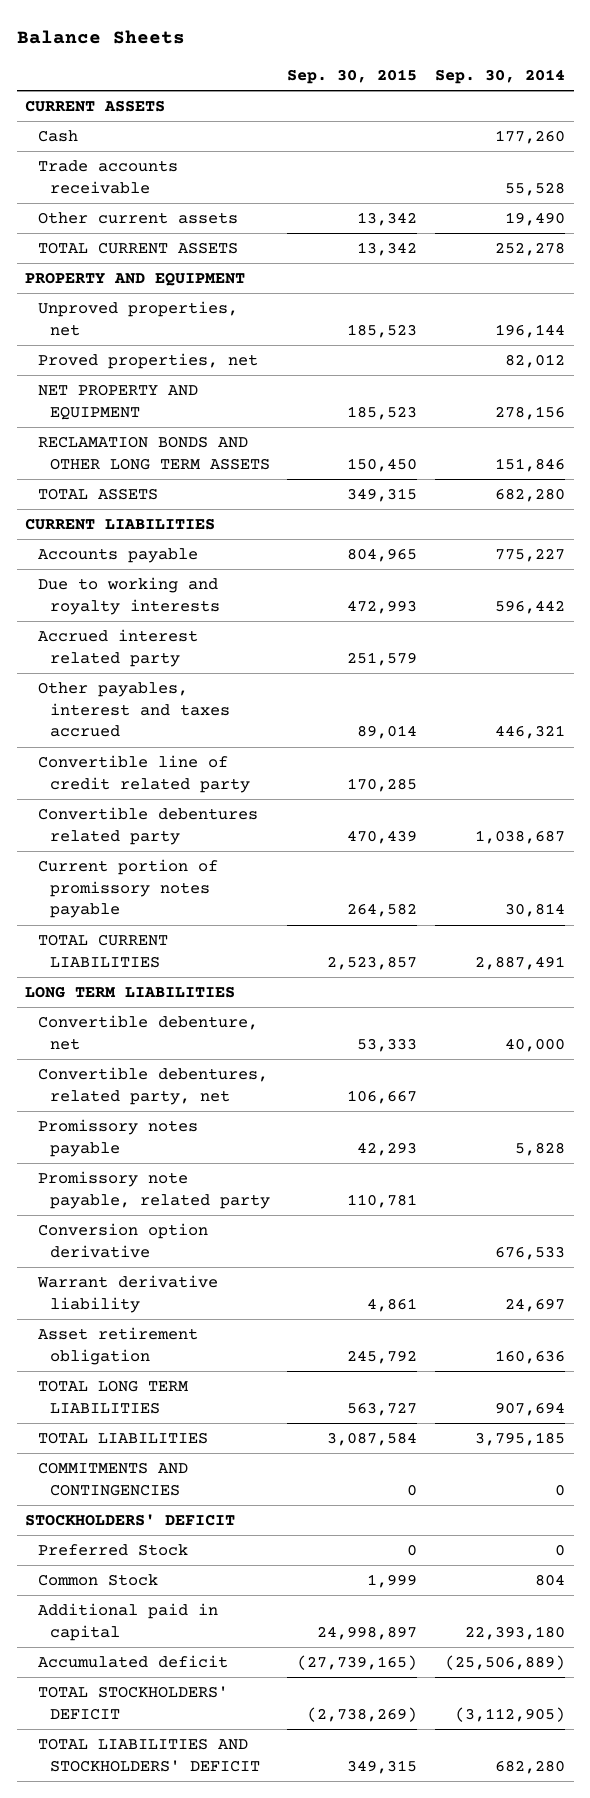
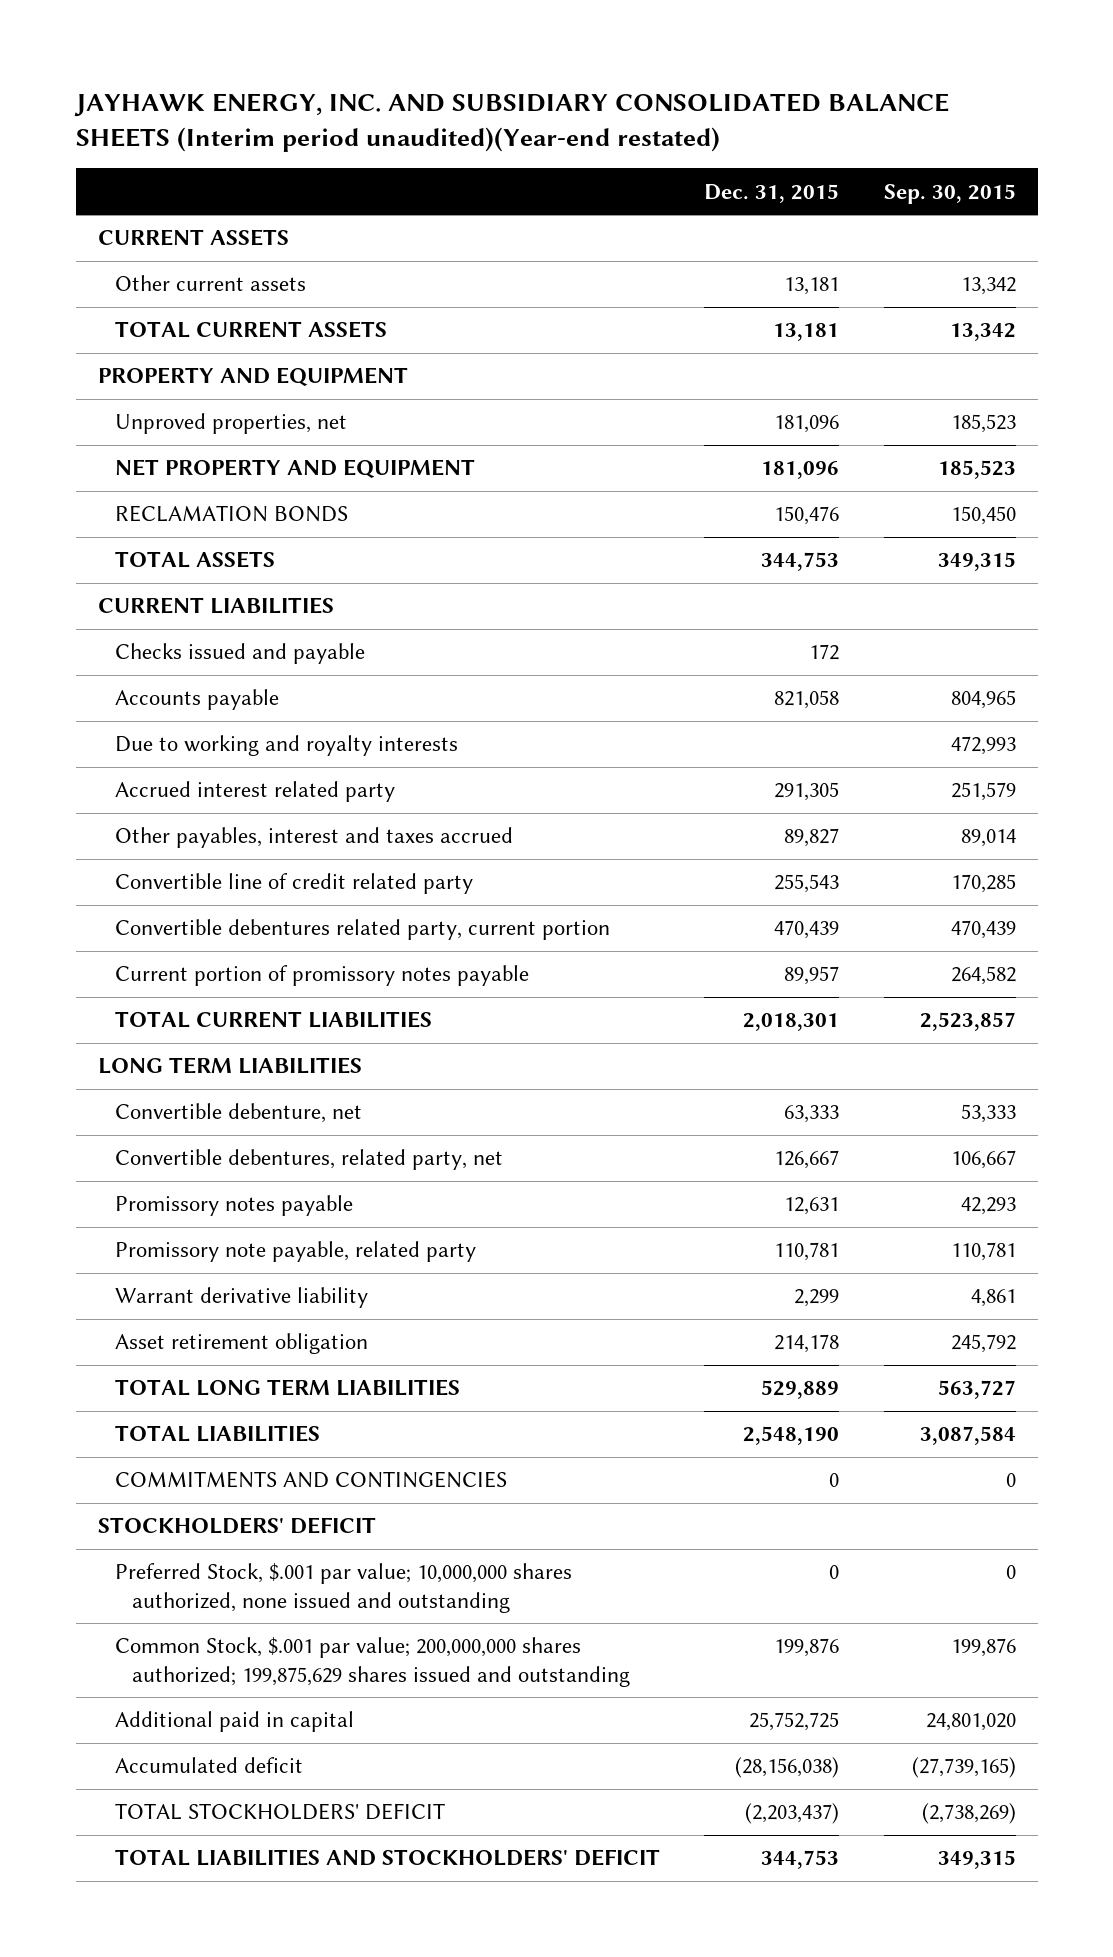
- Balance Sheets
+ JAYHAWK ENERGY, INC. AND SUBSIDIARY CONSOLIDATED BALANCE SHEETS (Interim period unaudited)(Year-end restated)
- | Sep. 30, 2015 | Sep. 30, 2014
+ | Dec. 31, 2015 | Sep. 30, 2015
- Cash | | 177,260
- Trade accounts receivable | | 55,528
- Proved properties, net | | 82,012
- RECLAMATION BONDS AND OTHER LONG TERM ASSETS | 150,450 | 151,846
+ RECLAMATION BONDS | 150,476 | 150,450
+ Checks issued and payable | 172 |
- Convertible debentures related party | 470,439 | 1,038,687
+ Convertible debentures related party, current portion | 470,439 | 470,439
- Conversion option derivative | | 676,533
- Preferred Stock | 0 | 0
- Common Stock | 1,999 | 804
- Additional paid in capital | 24,998,897 | 22,393,180
+ Preferred Stock, $.001 par value; 10,000,000 shares authorized, none issued and outstanding | 0 | 0
+ Common Stock, $.001 par value; 200,000,000 shares authorized; 199,875,629 shares issued and outstanding | 199,876 | 199,876
+ Additional paid in capital | 25,752,725 | 24,801,020

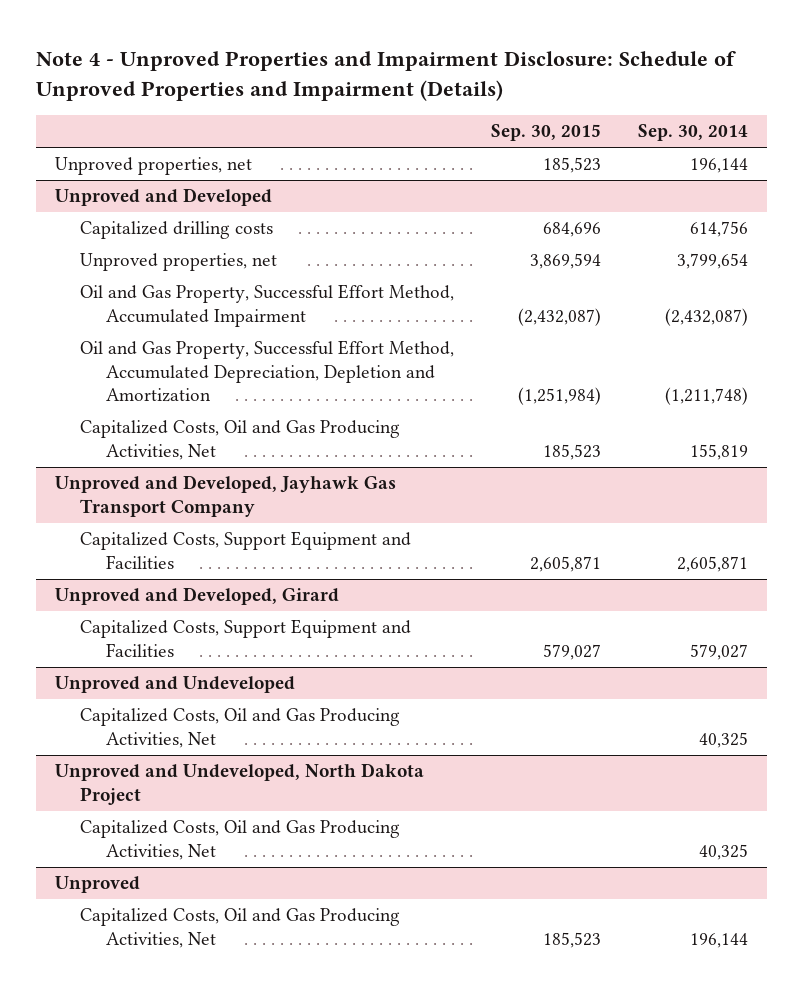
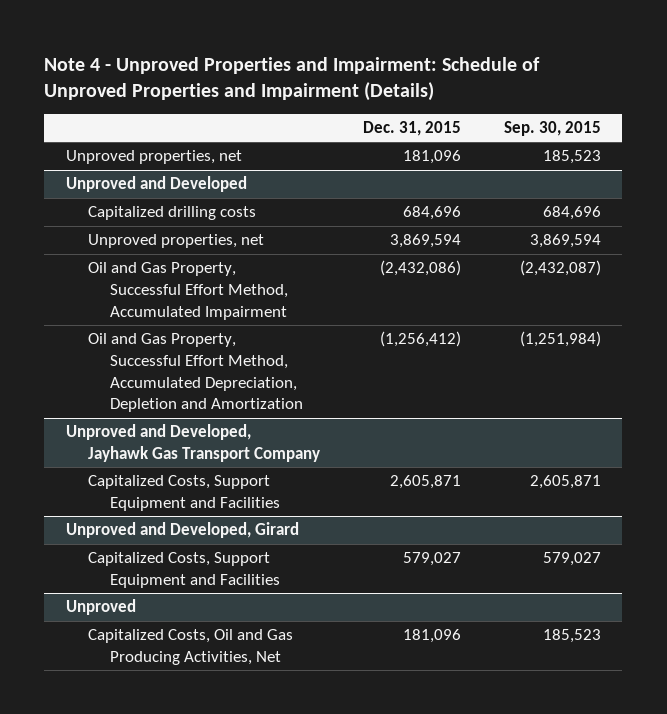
- Note 4 - Unproved Properties and Impairment Disclosure: Schedule of Unproved Properties and Impairment (Details)
+ Note 4 - Unproved Properties and Impairment: Schedule of Unproved Properties and Impairment (Details)
- | Sep. 30, 2015 | Sep. 30, 2014
+ | Dec. 31, 2015 | Sep. 30, 2015
@ Unproved and Developed
- Capitalized Costs, Oil and Gas Producing Activities, Net | 185,523 | 155,819
- Unproved and Undeveloped
- Capitalized Costs, Oil and Gas Producing Activities, Net | | 40,325
- Unproved and Undeveloped, North Dakota Project
- Capitalized Costs, Oil and Gas Producing Activities, Net | | 40,325

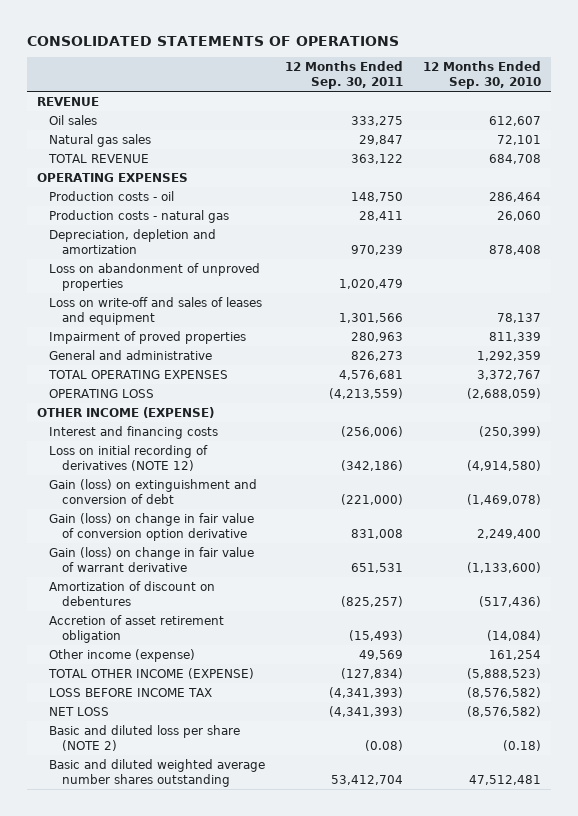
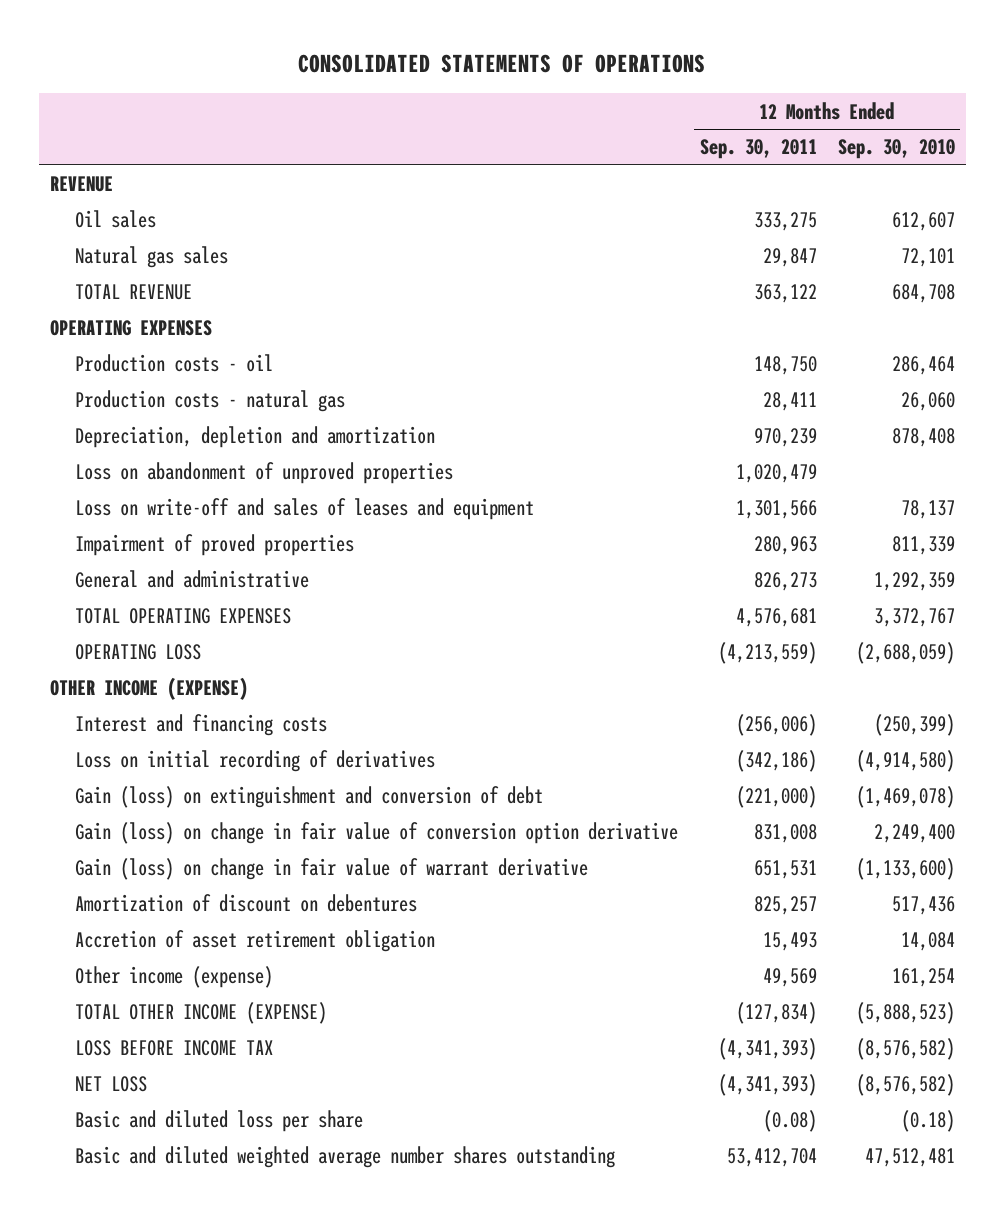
- Loss on initial recording of derivatives (NOTE 12) | (342,186) | (4,914,580)
+ Loss on initial recording of derivatives | (342,186) | (4,914,580)
- Amortization of discount on debentures | (825,257) | (517,436)
- Accretion of asset retirement obligation | (15,493) | (14,084)
+ Amortization of discount on debentures | 825,257 | 517,436
+ Accretion of asset retirement obligation | 15,493 | 14,084
- Basic and diluted loss per share (NOTE 2) | (0.08) | (0.18)
+ Basic and diluted loss per share | (0.08) | (0.18)

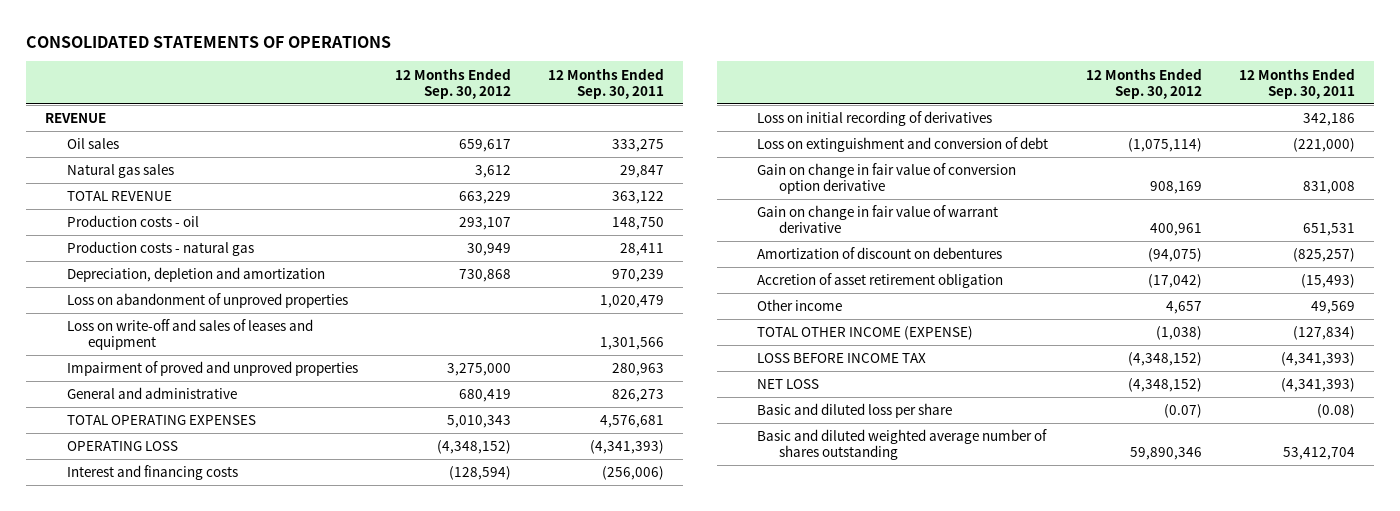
- | 12 Months Ended Sep. 30, 2011 | 12 Months Ended Sep. 30, 2010
+ | 12 Months Ended Sep. 30, 2012 | 12 Months Ended Sep. 30, 2011
- OPERATING EXPENSES
- Impairment of proved properties | 280,963 | 811,339
+ Impairment of proved and unproved properties | 3,275,000 | 280,963
- OPERATING LOSS | (4,213,559) | (2,688,059)
- OTHER INCOME (EXPENSE)
+ OPERATING LOSS | (4,348,152) | (4,341,393)
- Loss on initial recording of derivatives | (342,186) | (4,914,580)
- Gain (loss) on extinguishment and conversion of debt | (221,000) | (1,469,078)
- Gain (loss) on change in fair value of conversion option derivative | 831,008 | 2,249,400
- Gain (loss) on change in fair value of warrant derivative | 651,531 | (1,133,600)
- Amortization of discount on debentures | 825,257 | 517,436
- Accretion of asset retirement obligation | 15,493 | 14,084
- Other income (expense) | 49,569 | 161,254
+ Loss on initial recording of derivatives | | 342,186
+ Loss on extinguishment and conversion of debt | (1,075,114) | (221,000)
+ Gain on change in fair value of conversion option derivative | 908,169 | 831,008
+ Gain on change in fair value of warrant derivative | 400,961 | 651,531
+ Amortization of discount on debentures | (94,075) | (825,257)
+ Accretion of asset retirement obligation | (17,042) | (15,493)
+ Other income | 4,657 | 49,569
- Basic and diluted weighted average number shares outstanding | 53,412,704 | 47,512,481
+ Basic and diluted weighted average number of shares outstanding | 59,890,346 | 53,412,704

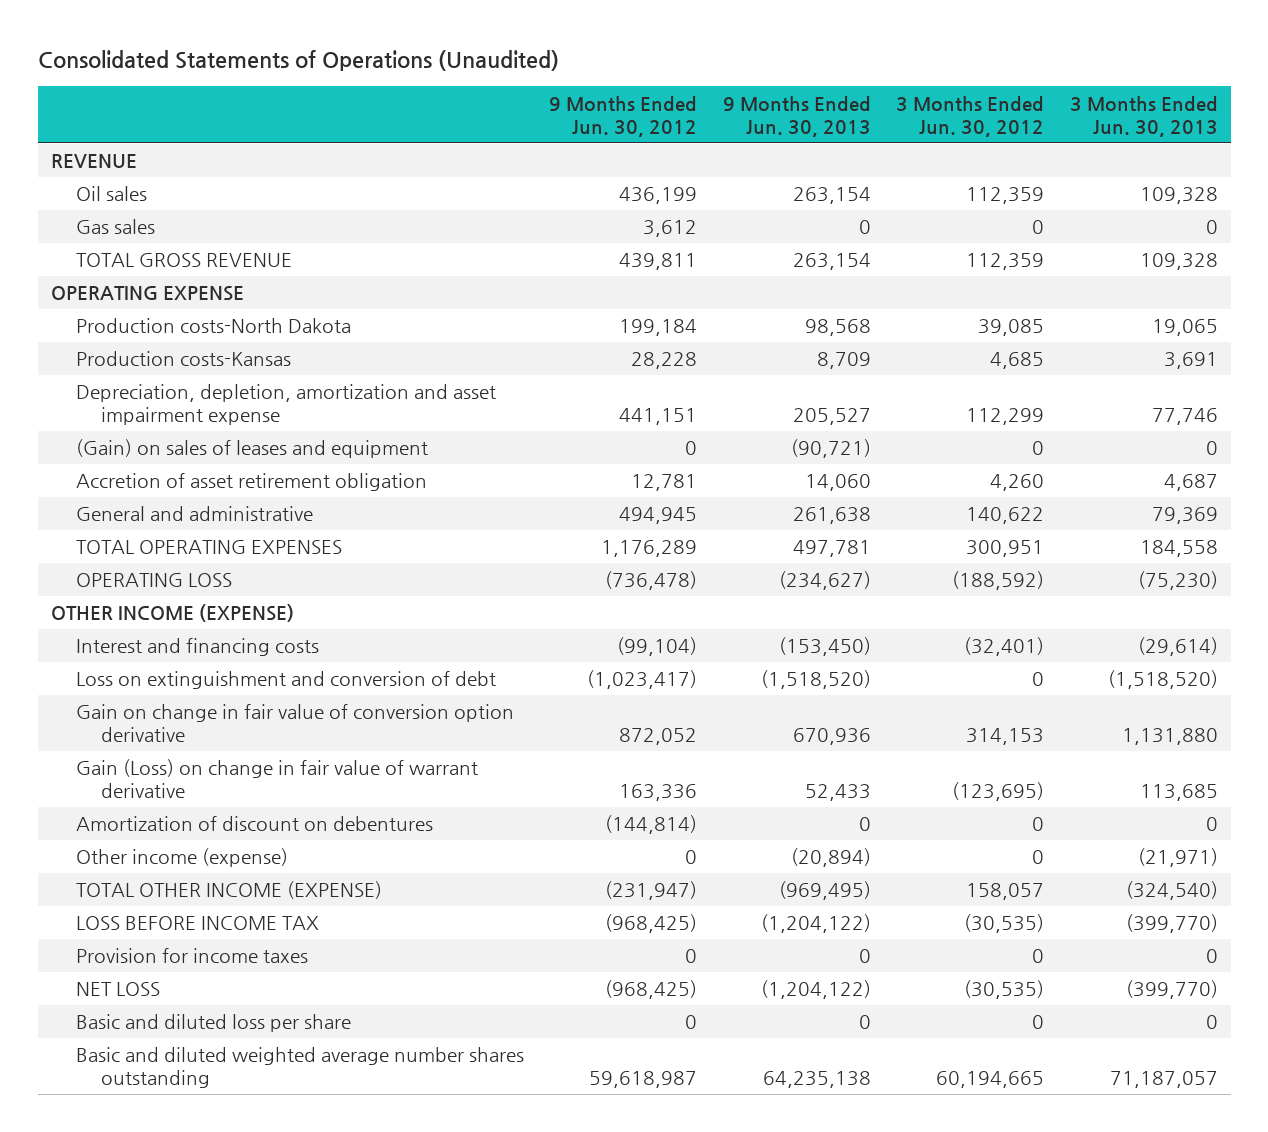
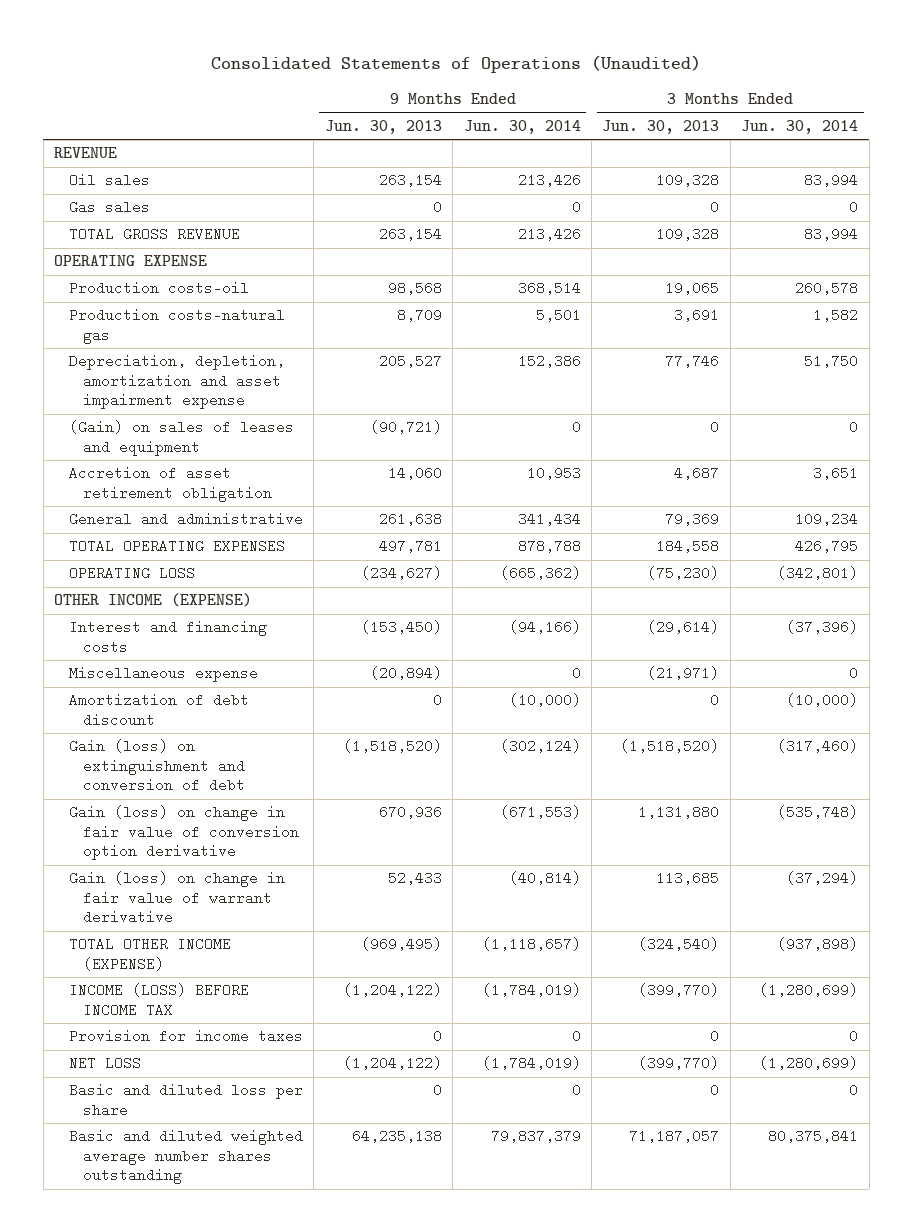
- | 9 Months Ended Jun. 30, 2012 | 9 Months Ended Jun. 30, 2013 | 3 Months Ended Jun. 30, 2012 | 3 Months Ended Jun. 30, 2013
+ | 9 Months Ended Jun. 30, 2013 | 9 Months Ended Jun. 30, 2014 | 3 Months Ended Jun. 30, 2013 | 3 Months Ended Jun. 30, 2014
- Production costs-North Dakota | 199,184 | 98,568 | 39,085 | 19,065
- Production costs-Kansas | 28,228 | 8,709 | 4,685 | 3,691
+ Production costs-oil | 98,568 | 368,514 | 19,065 | 260,578
+ Production costs-natural gas | 8,709 | 5,501 | 3,691 | 1,582
- Loss on extinguishment and conversion of debt | (1,023,417) | (1,518,520) | 0 | (1,518,520)
- Gain on change in fair value of conversion option derivative | 872,052 | 670,936 | 314,153 | 1,131,880
- Gain (Loss) on change in fair value of warrant derivative | 163,336 | 52,433 | (123,695) | 113,685
- Amortization of discount on debentures | (144,814) | 0 | 0 | 0
- Other income (expense) | 0 | (20,894) | 0 | (21,971)
+ Miscellaneous expense | (20,894) | 0 | (21,971) | 0
+ Amortization of debt discount | 0 | (10,000) | 0 | (10,000)
+ Gain (loss) on extinguishment and conversion of debt | (1,518,520) | (302,124) | (1,518,520) | (317,460)
+ Gain (loss) on change in fair value of conversion option derivative | 670,936 | (671,553) | 1,131,880 | (535,748)
+ Gain (loss) on change in fair value of warrant derivative | 52,433 | (40,814) | 113,685 | (37,294)
- LOSS BEFORE INCOME TAX | (968,425) | (1,204,122) | (30,535) | (399,770)
+ INCOME (LOSS) BEFORE INCOME TAX | (1,204,122) | (1,784,019) | (399,770) | (1,280,699)

